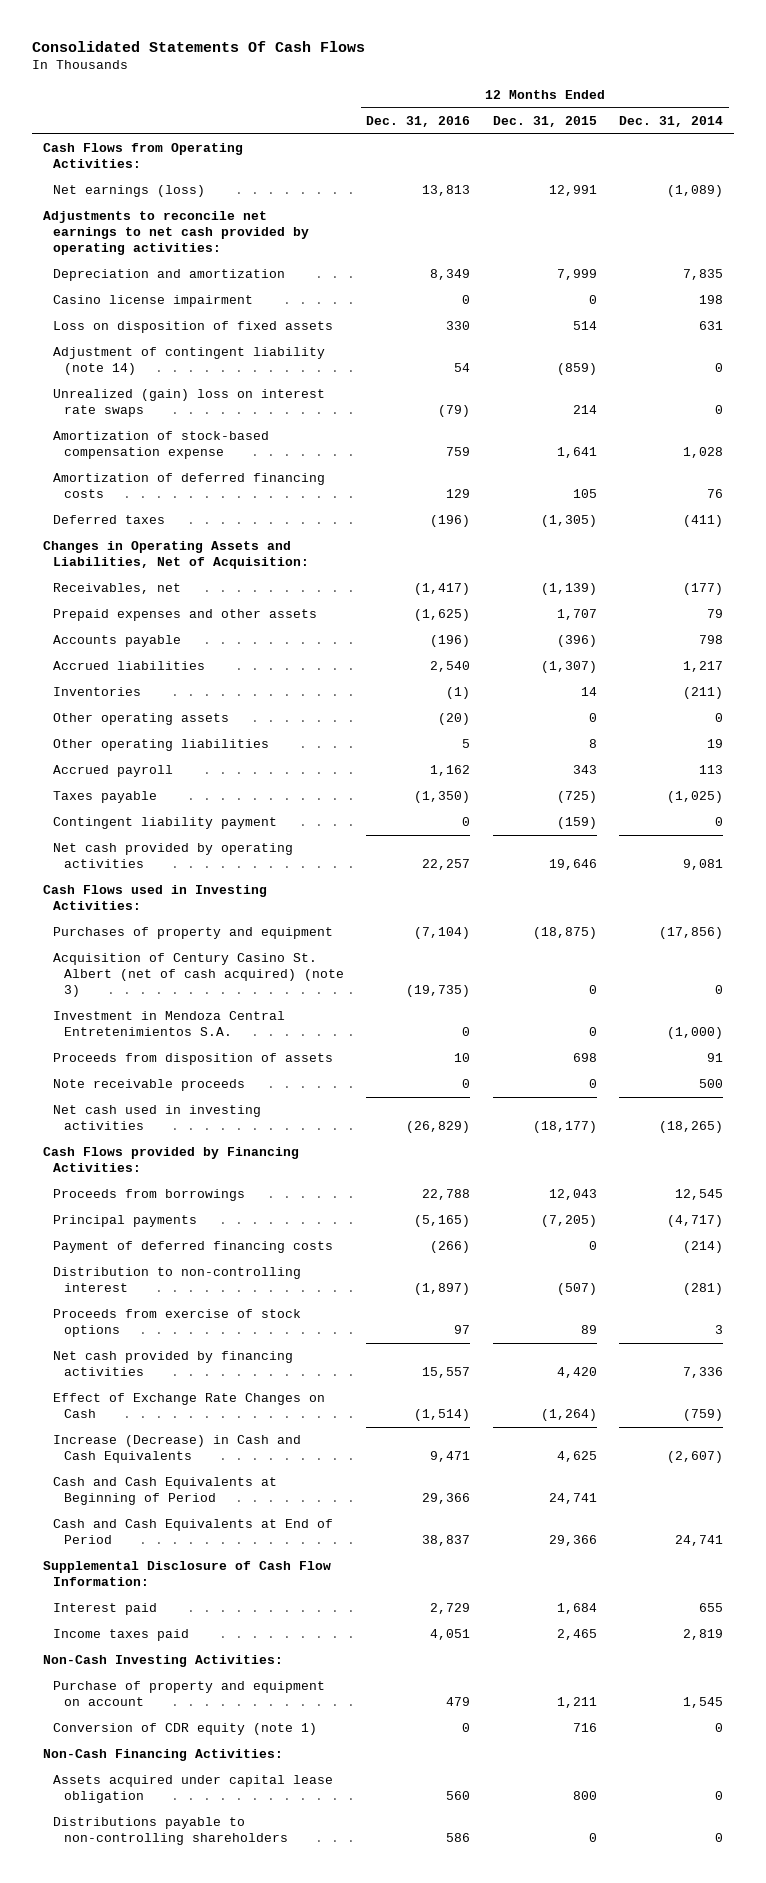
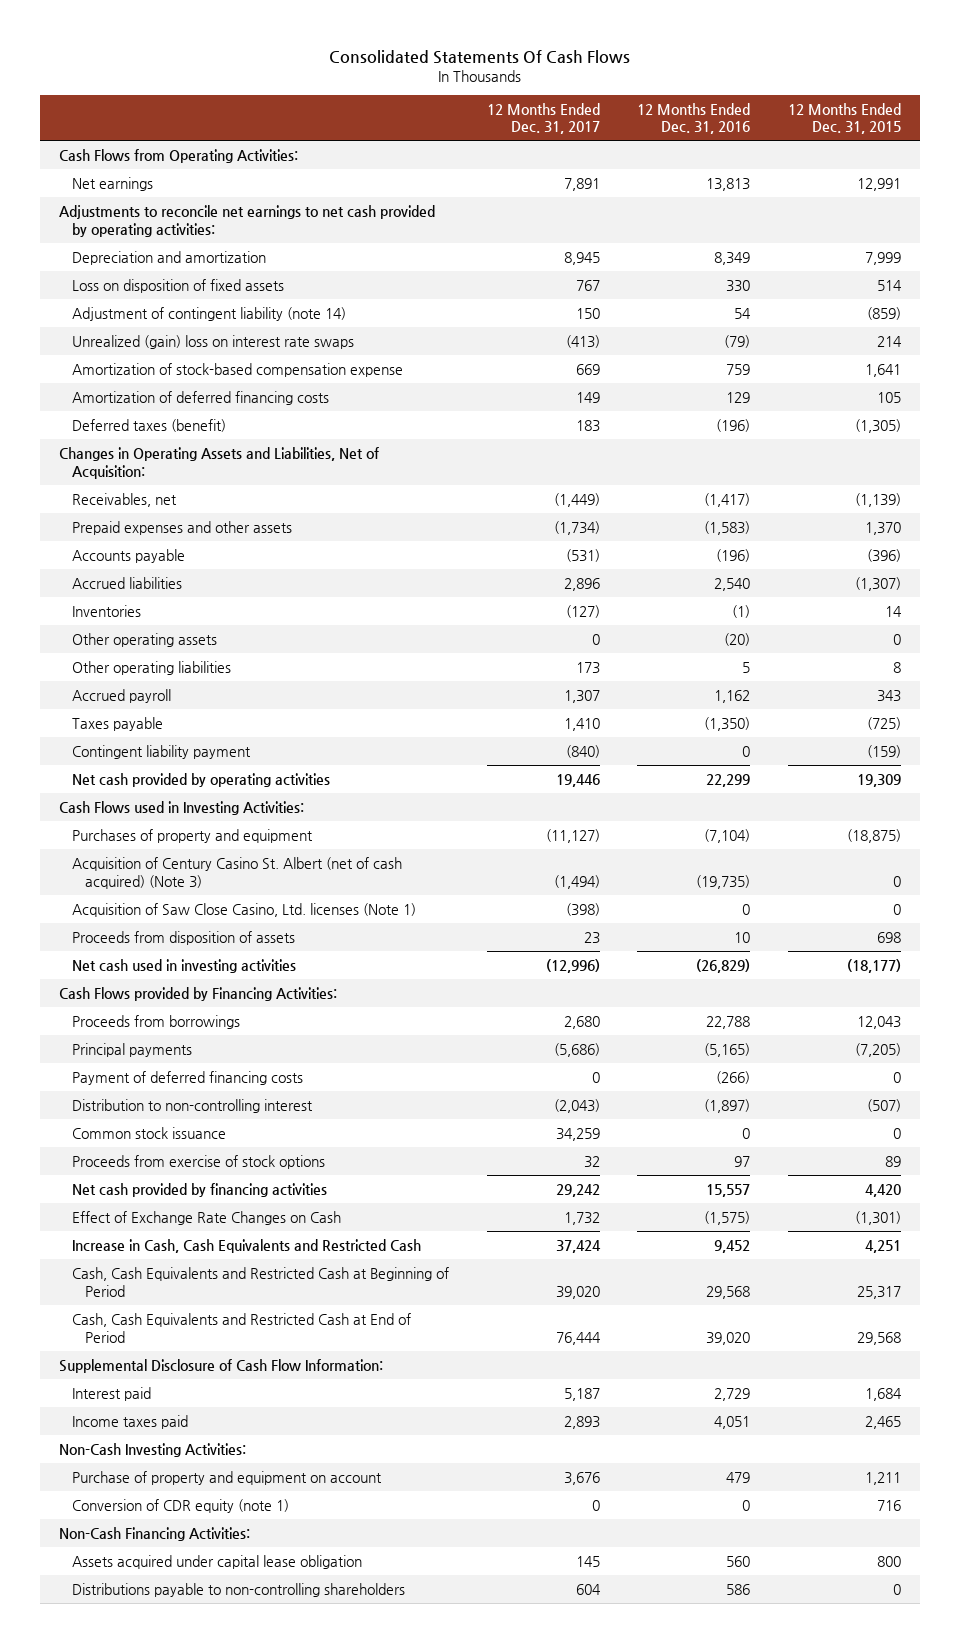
- | 12 Months Ended Dec. 31, 2016 | 12 Months Ended Dec. 31, 2015 | 12 Months Ended Dec. 31, 2014
+ | 12 Months Ended Dec. 31, 2017 | 12 Months Ended Dec. 31, 2016 | 12 Months Ended Dec. 31, 2015
- Net earnings (loss) | 13,813 | 12,991 | (1,089)
+ Net earnings | 7,891 | 13,813 | 12,991
- Casino license impairment | 0 | 0 | 198
- Deferred taxes | (196) | (1,305) | (411)
+ Deferred taxes (benefit) | 183 | (196) | (1,305)
- Prepaid expenses and other assets | (1,625) | 1,707 | 79
+ Prepaid expenses and other assets | (1,734) | (1,583) | 1,370
- Net cash provided by operating activities | 22,257 | 19,646 | 9,081
+ Net cash provided by operating activities | 19,446 | 22,299 | 19,309
- Acquisition of Century Casino St. Albert (net of cash acquired) (note 3) | (19,735) | 0 | 0
- Investment in Mendoza Central Entretenimientos S.A. | 0 | 0 | (1,000)
+ Acquisition of Century Casino St. Albert (net of cash acquired) (Note 3) | (1,494) | (19,735) | 0
+ Acquisition of Saw Close Casino, Ltd. licenses (Note 1) | (398) | 0 | 0
- Note receivable proceeds | 0 | 0 | 500
+ Common stock issuance | 34,259 | 0 | 0
- Effect of Exchange Rate Changes on Cash | (1,514) | (1,264) | (759)
- Increase (Decrease) in Cash and Cash Equivalents | 9,471 | 4,625 | (2,607)
- Cash and Cash Equivalents at Beginning of Period | 29,366 | 24,741 |
- Cash and Cash Equivalents at End of Period | 38,837 | 29,366 | 24,741
+ Effect of Exchange Rate Changes on Cash | 1,732 | (1,575) | (1,301)
+ Increase in Cash, Cash Equivalents and Restricted Cash | 37,424 | 9,452 | 4,251
+ Cash, Cash Equivalents and Restricted Cash at Beginning of Period | 39,020 | 29,568 | 25,317
+ Cash, Cash Equivalents and Restricted Cash at End of Period | 76,444 | 39,020 | 29,568

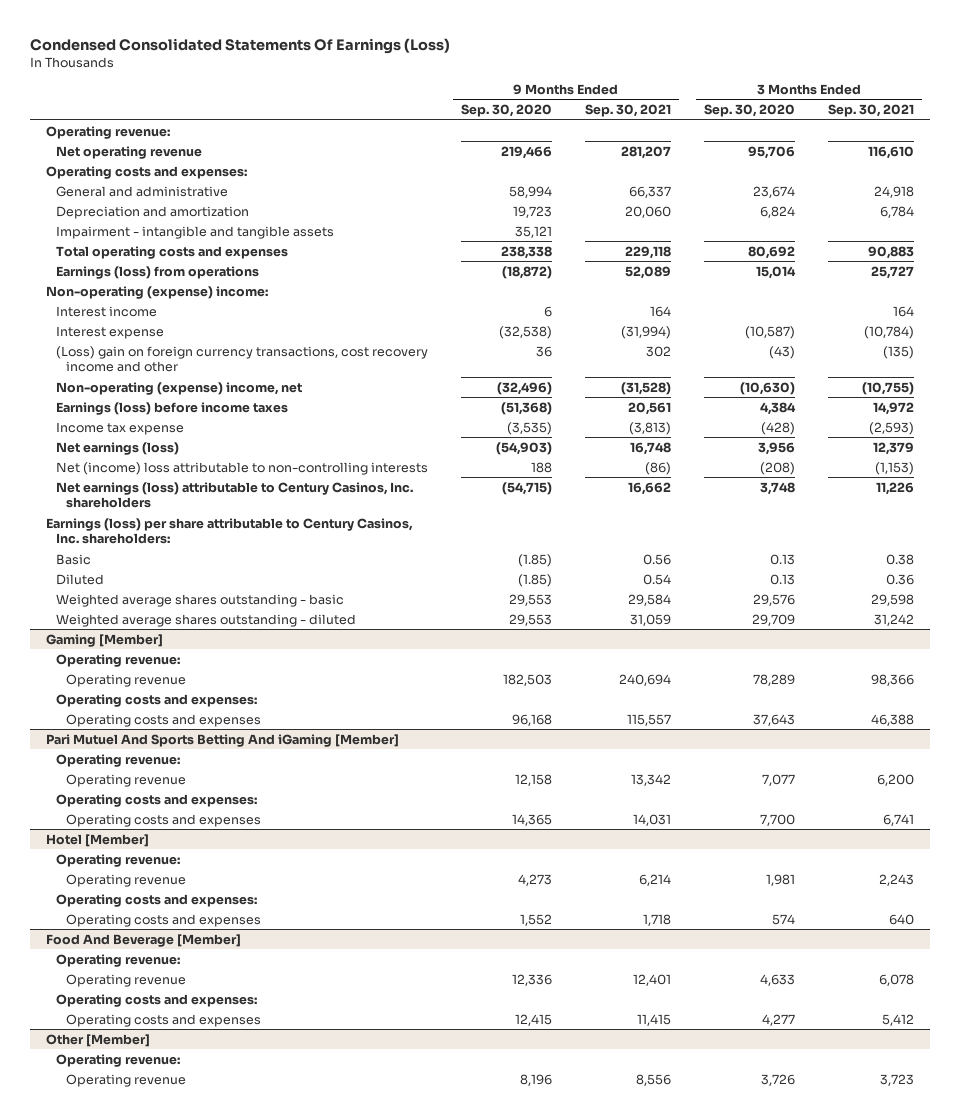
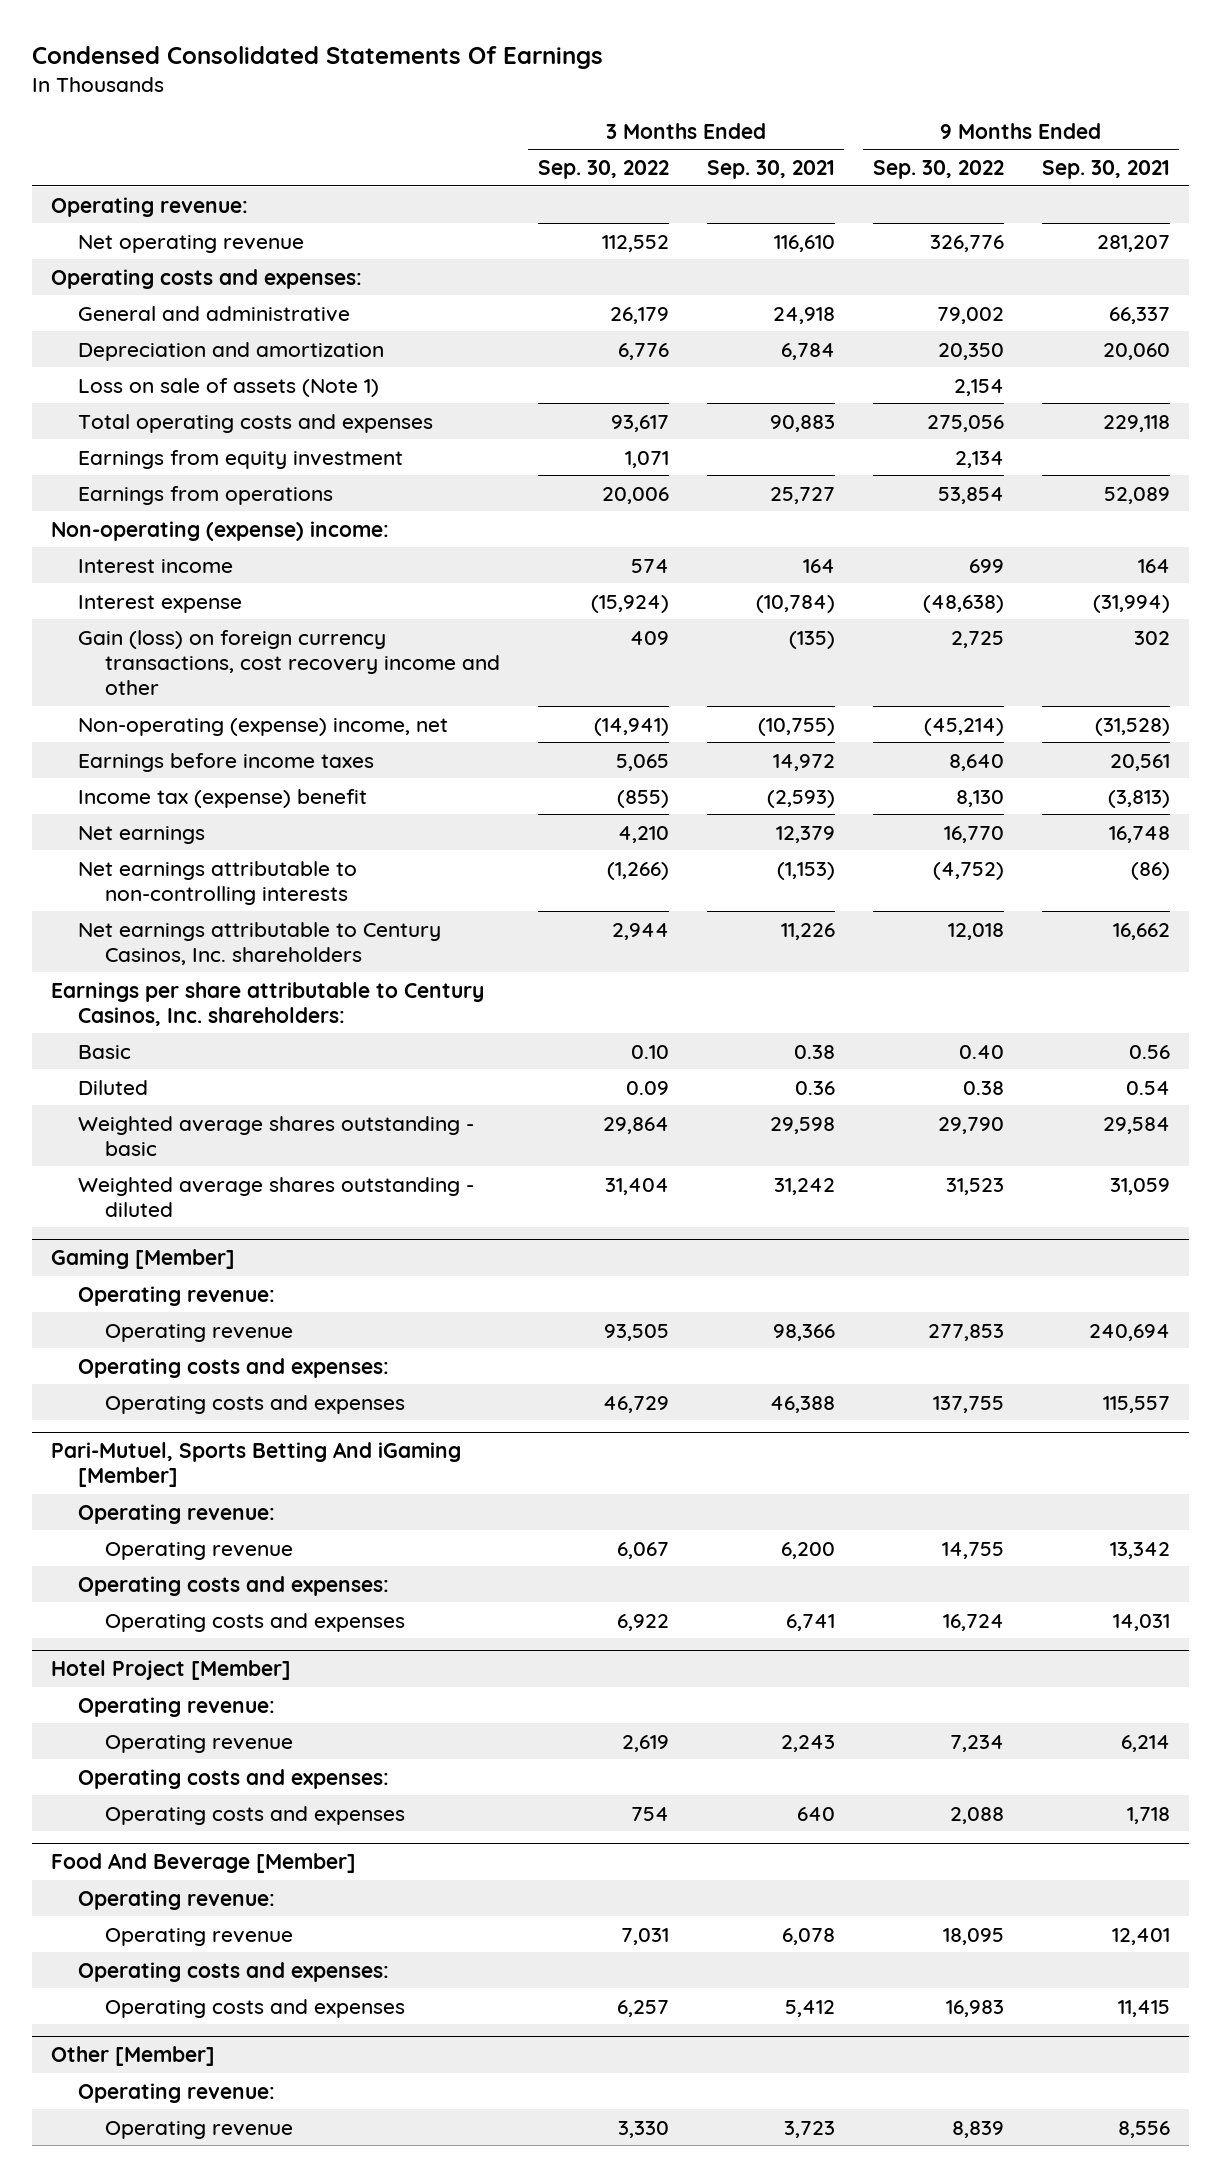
- Condensed Consolidated Statements Of Earnings (Loss)
+ Condensed Consolidated Statements Of Earnings
- | 9 Months Ended Sep. 30, 2020 | 9 Months Ended Sep. 30, 2021 | 3 Months Ended Sep. 30, 2020 | 3 Months Ended Sep. 30, 2021
+ | 3 Months Ended Sep. 30, 2022 | 3 Months Ended Sep. 30, 2021 | 9 Months Ended Sep. 30, 2022 | 9 Months Ended Sep. 30, 2021
- Impairment - intangible and tangible assets | 35,121 | | |
+ Loss on sale of assets (Note 1) | | | 2,154 |
- Earnings (loss) from operations | (18,872) | 52,089 | 15,014 | 25,727
+ Earnings from equity investment | 1,071 | | 2,134 |
+ Earnings from operations | 20,006 | 25,727 | 53,854 | 52,089
- (Loss) gain on foreign currency transactions, cost recovery income and other | 36 | 302 | (43) | (135)
+ Gain (loss) on foreign currency transactions, cost recovery income and other | 409 | (135) | 2,725 | 302
- Earnings (loss) before income taxes | (51,368) | 20,561 | 4,384 | 14,972
- Income tax expense | (3,535) | (3,813) | (428) | (2,593)
- Net earnings (loss) | (54,903) | 16,748 | 3,956 | 12,379
- Net (income) loss attributable to non-controlling interests | 188 | (86) | (208) | (1,153)
- Net earnings (loss) attributable to Century Casinos, Inc. shareholders | (54,715) | 16,662 | 3,748 | 11,226
- Earnings (loss) per share attributable to Century Casinos, Inc. shareholders:
+ Earnings before income taxes | 5,065 | 14,972 | 8,640 | 20,561
+ Income tax (expense) benefit | (855) | (2,593) | 8,130 | (3,813)
+ Net earnings | 4,210 | 12,379 | 16,770 | 16,748
+ Net earnings attributable to non-controlling interests | (1,266) | (1,153) | (4,752) | (86)
+ Net earnings attributable to Century Casinos, Inc. shareholders | 2,944 | 11,226 | 12,018 | 16,662
+ Earnings per share attributable to Century Casinos, Inc. shareholders:
- Pari Mutuel And Sports Betting And iGaming [Member]
+ Pari-Mutuel, Sports Betting And iGaming [Member]
- Hotel [Member]
+ Hotel Project [Member]

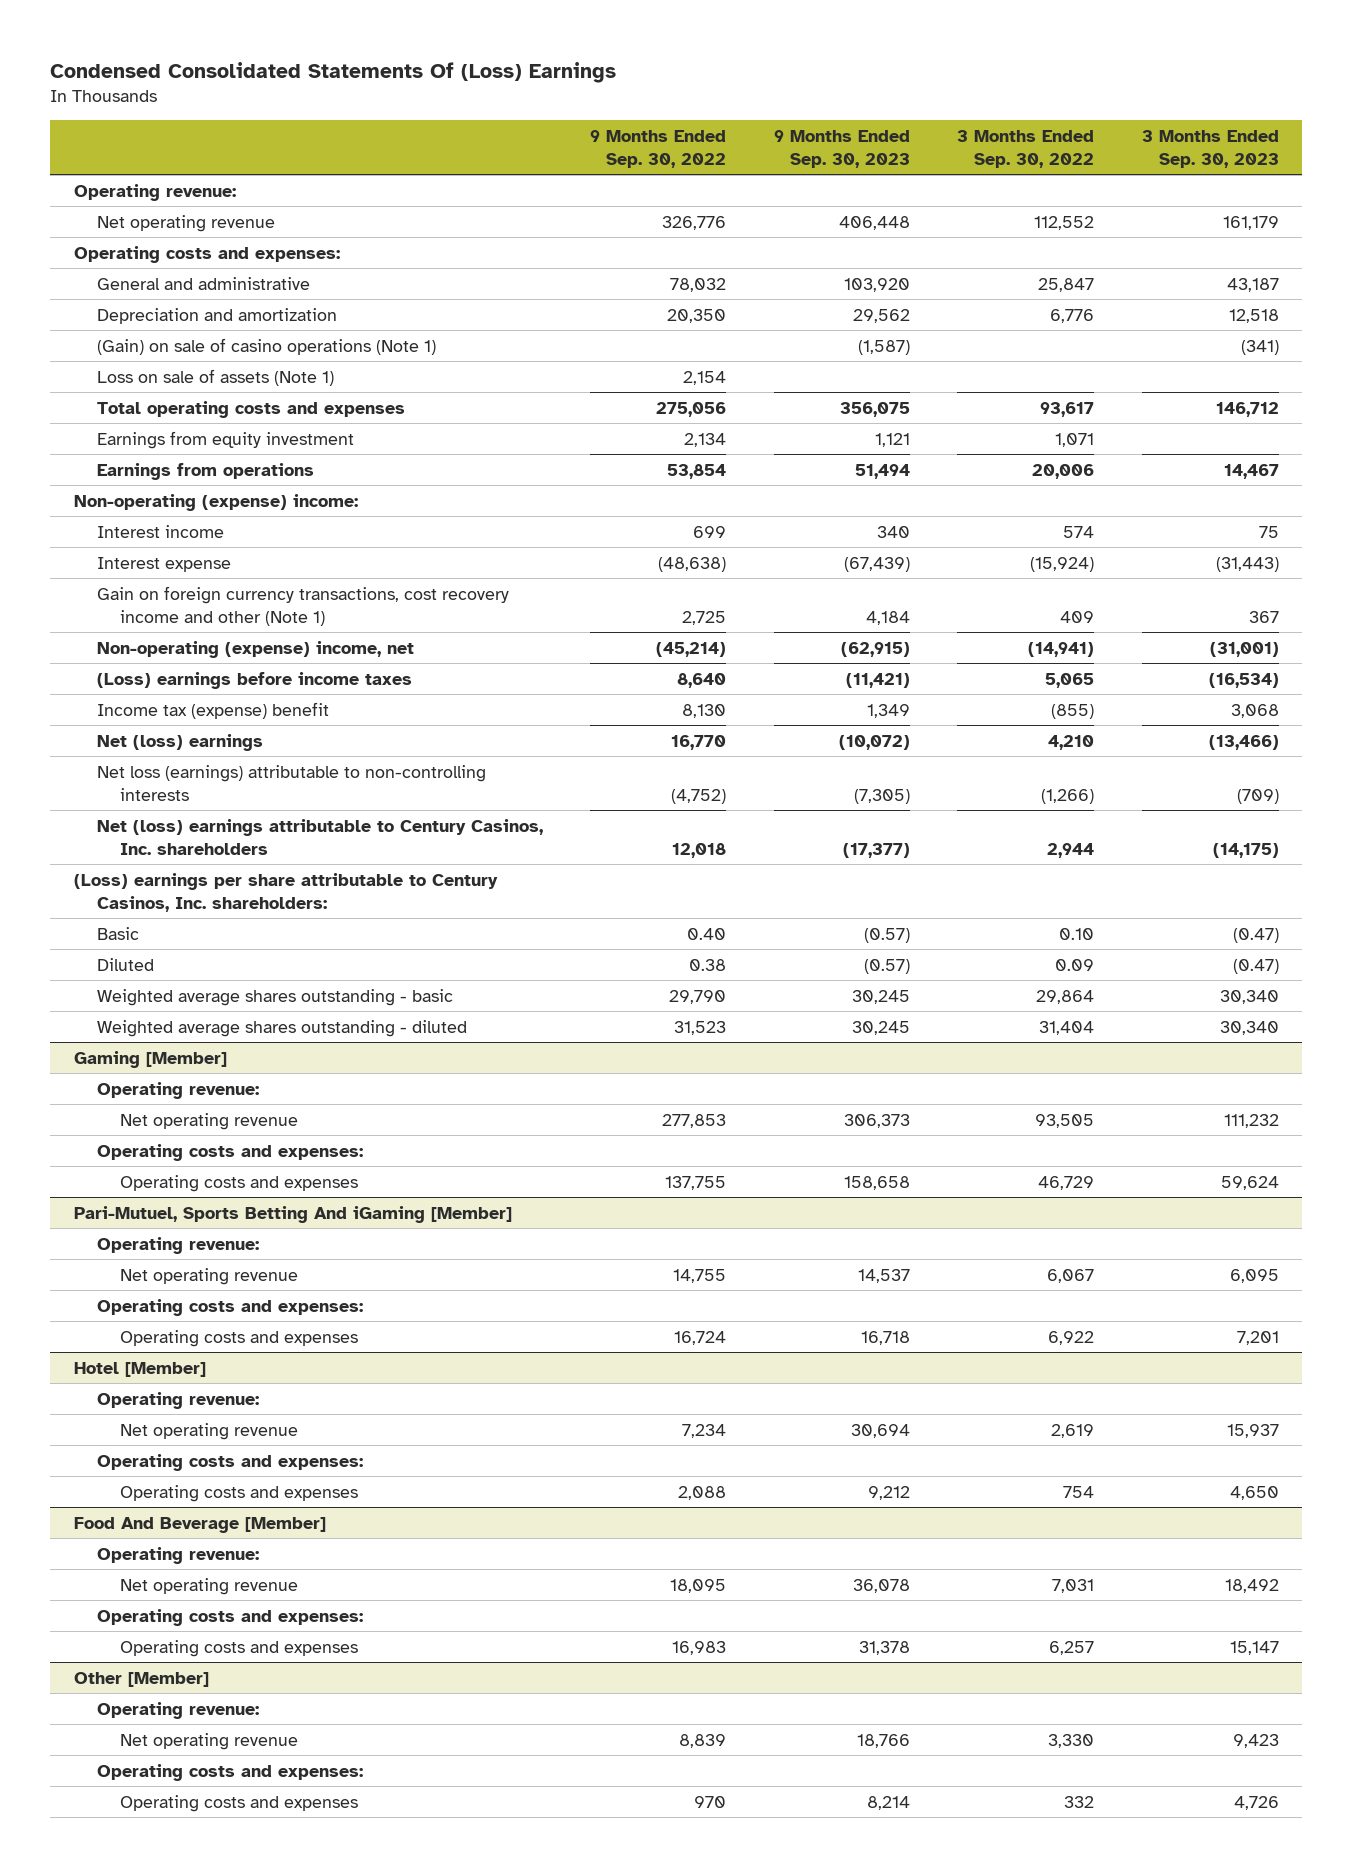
- Condensed Consolidated Statements Of Earnings
+ Condensed Consolidated Statements Of (Loss) Earnings
- | 3 Months Ended Sep. 30, 2022 | 3 Months Ended Sep. 30, 2021 | 9 Months Ended Sep. 30, 2022 | 9 Months Ended Sep. 30, 2021
+ | 9 Months Ended Sep. 30, 2022 | 9 Months Ended Sep. 30, 2023 | 3 Months Ended Sep. 30, 2022 | 3 Months Ended Sep. 30, 2023
- General and administrative | 26,179 | 24,918 | 79,002 | 66,337
+ General and administrative | 78,032 | 103,920 | 25,847 | 43,187
+ (Gain) on sale of casino operations (Note 1) | | (1,587) | | (341)
- Gain (loss) on foreign currency transactions, cost recovery income and other | 409 | (135) | 2,725 | 302
+ Gain on foreign currency transactions, cost recovery income and other (Note 1) | 2,725 | 4,184 | 409 | 367
- Earnings before income taxes | 5,065 | 14,972 | 8,640 | 20,561
+ (Loss) earnings before income taxes | 8,640 | (11,421) | 5,065 | (16,534)
- Net earnings | 4,210 | 12,379 | 16,770 | 16,748
- Net earnings attributable to non-controlling interests | (1,266) | (1,153) | (4,752) | (86)
- Net earnings attributable to Century Casinos, Inc. shareholders | 2,944 | 11,226 | 12,018 | 16,662
- Earnings per share attributable to Century Casinos, Inc. shareholders:
+ Net (loss) earnings | 16,770 | (10,072) | 4,210 | (13,466)
+ Net loss (earnings) attributable to non-controlling interests | (4,752) | (7,305) | (1,266) | (709)
+ Net (loss) earnings attributable to Century Casinos, Inc. shareholders | 12,018 | (17,377) | 2,944 | (14,175)
+ (Loss) earnings per share attributable to Century Casinos, Inc. shareholders:
@ Gaming [Member]
- Operating revenue | 93,505 | 98,366 | 277,853 | 240,694
+ Net operating revenue | 277,853 | 306,373 | 93,505 | 111,232
@ Pari-Mutuel, Sports Betting And iGaming [Member]
- Operating revenue | 6,067 | 6,200 | 14,755 | 13,342
+ Net operating revenue | 14,755 | 14,537 | 6,067 | 6,095
- Hotel Project [Member]
+ Hotel [Member]
- Operating revenue | 2,619 | 2,243 | 7,234 | 6,214
+ Net operating revenue | 7,234 | 30,694 | 2,619 | 15,937
@ Food And Beverage [Member]
- Operating revenue | 7,031 | 6,078 | 18,095 | 12,401
+ Net operating revenue | 18,095 | 36,078 | 7,031 | 18,492
@ Other [Member]
- Operating revenue | 3,330 | 3,723 | 8,839 | 8,556
+ Net operating revenue | 8,839 | 18,766 | 3,330 | 9,423
+ Operating costs and expenses:
+ Operating costs and expenses | 970 | 8,214 | 332 | 4,726

